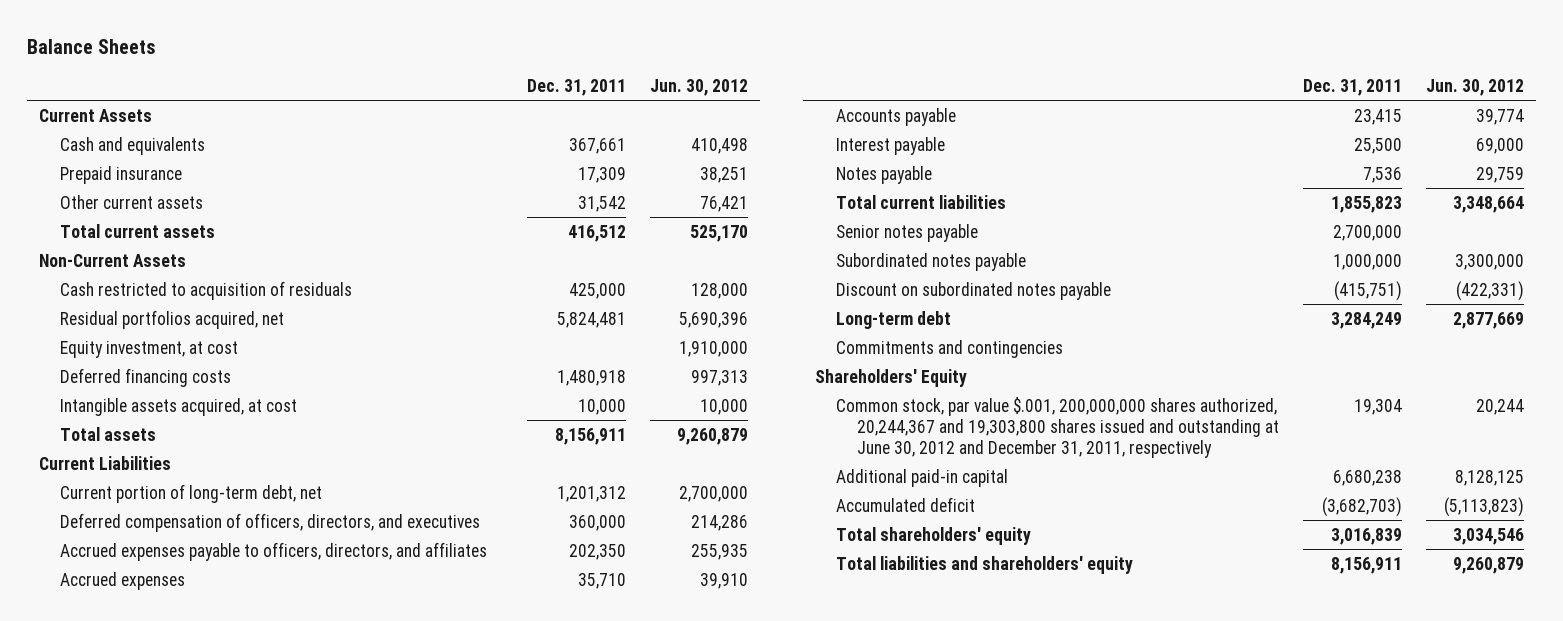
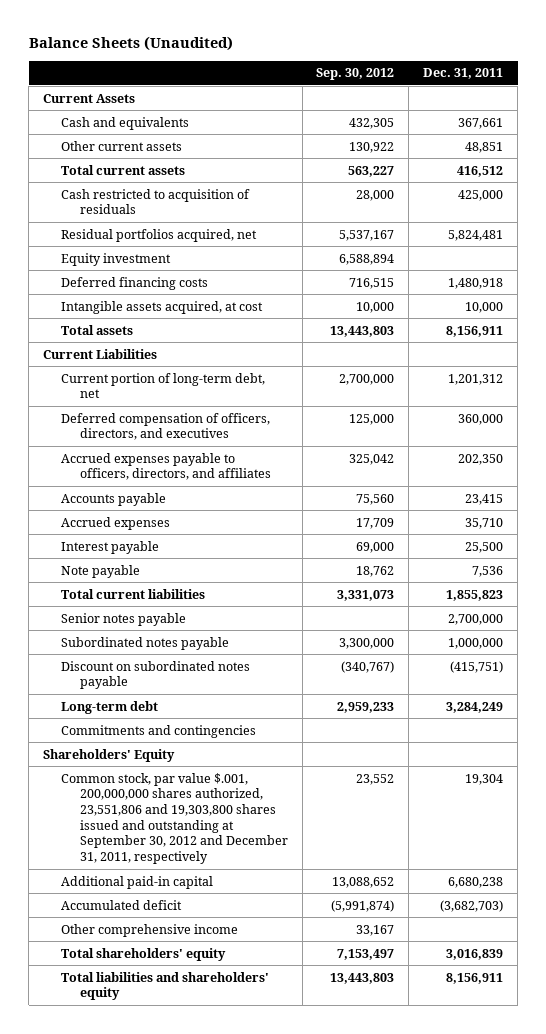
- Balance Sheets
+ Balance Sheets (Unaudited)
- | Dec. 31, 2011 | Jun. 30, 2012
+ | Sep. 30, 2012 | Dec. 31, 2011
- Prepaid insurance | 17,309 | 38,251
- Other current assets | 31,542 | 76,421
+ Other current assets | 130,922 | 48,851
- Non-Current Assets
- Equity investment, at cost | | 1,910,000
+ Equity investment | 6,588,894 |
moved down: Accrued expenses | 17,709 | 35,710
- Notes payable | 7,536 | 29,759
+ Note payable | 18,762 | 7,536
- Common stock, par value $.001, 200,000,000 shares authorized, 20,244,367 and 19,303,800 shares issued and outstanding at June 30, 2012 and December 31, 2011, respectively | 19,304 | 20,244
+ Common stock, par value $.001, 200,000,000 shares authorized, 23,551,806 and 19,303,800 shares issued and outstanding at September 30, 2012 and December 31, 2011, respectively | 23,552 | 19,304
+ Other comprehensive income | 33,167 |

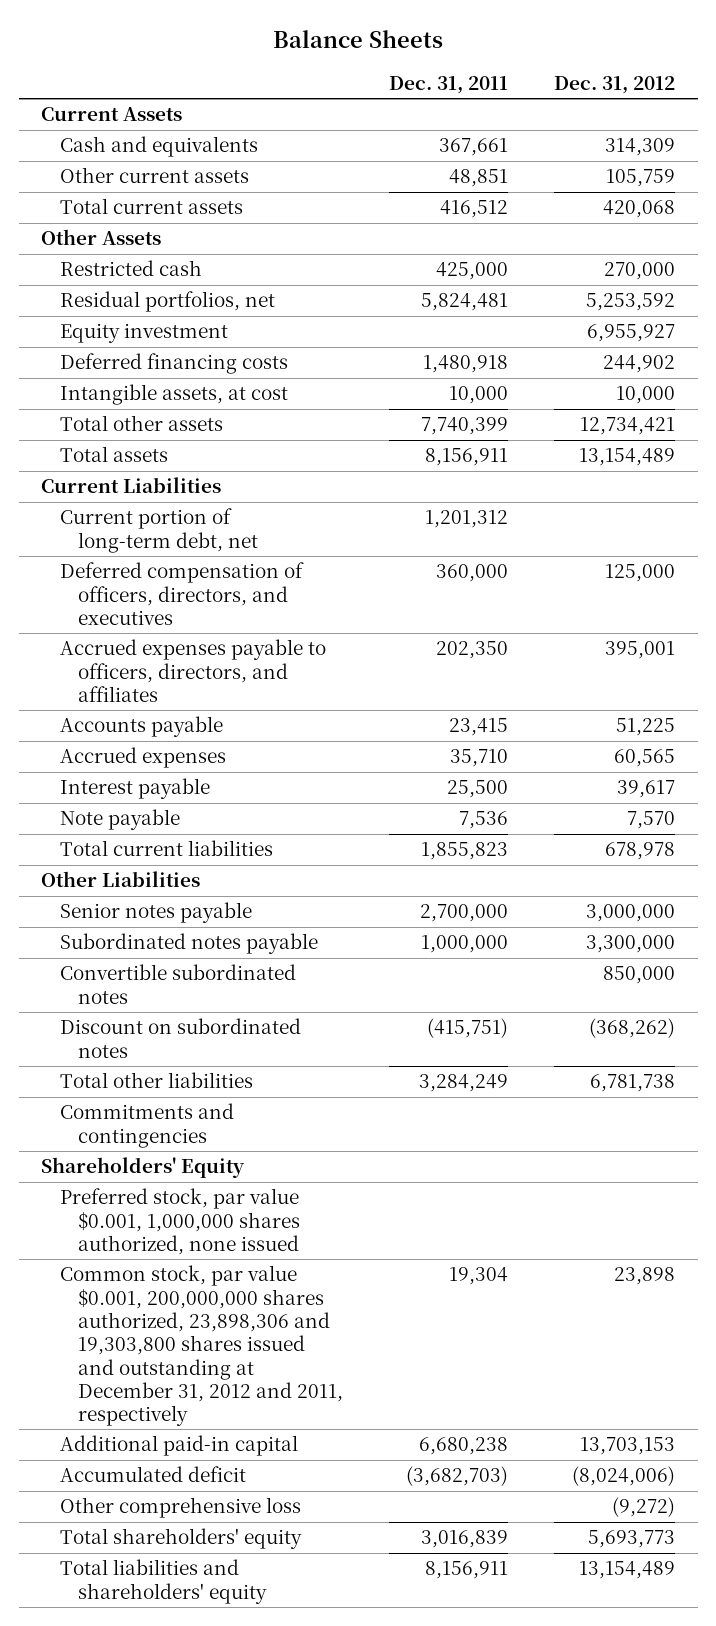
- Balance Sheets (Unaudited)
+ Balance Sheets
- | Sep. 30, 2012 | Dec. 31, 2011
+ | Dec. 31, 2011 | Dec. 31, 2012
- Cash restricted to acquisition of residuals | 28,000 | 425,000
- Residual portfolios acquired, net | 5,537,167 | 5,824,481
+ Other Assets
+ Restricted cash | 425,000 | 270,000
+ Residual portfolios, net | 5,824,481 | 5,253,592
- Intangible assets acquired, at cost | 10,000 | 10,000
+ Intangible assets, at cost | 10,000 | 10,000
+ Total other assets | 7,740,399 | 12,734,421
+ Other Liabilities
- Discount on subordinated notes payable | (340,767) | (415,751)
- Long-term debt | 2,959,233 | 3,284,249
+ Convertible subordinated notes | | 850,000
+ Discount on subordinated notes | (415,751) | (368,262)
+ Total other liabilities | 3,284,249 | 6,781,738
- Common stock, par value $.001, 200,000,000 shares authorized, 23,551,806 and 19,303,800 shares issued and outstanding at September 30, 2012 and December 31, 2011, respectively | 23,552 | 19,304
+ Preferred stock, par value $0.001, 1,000,000 shares authorized, none issued
+ Common stock, par value $0.001, 200,000,000 shares authorized, 23,898,306 and 19,303,800 shares issued and outstanding at December 31, 2012 and 2011, respectively | 19,304 | 23,898
- Other comprehensive income | 33,167 |
+ Other comprehensive loss | | (9,272)

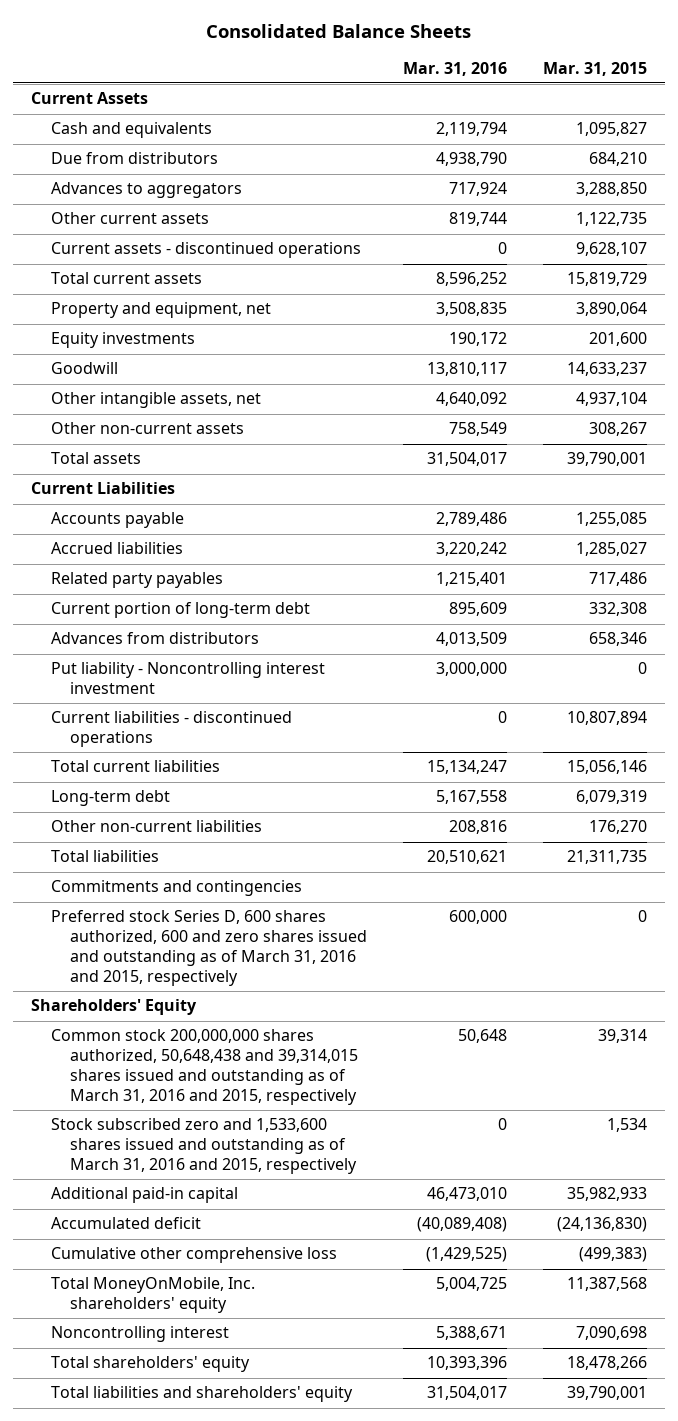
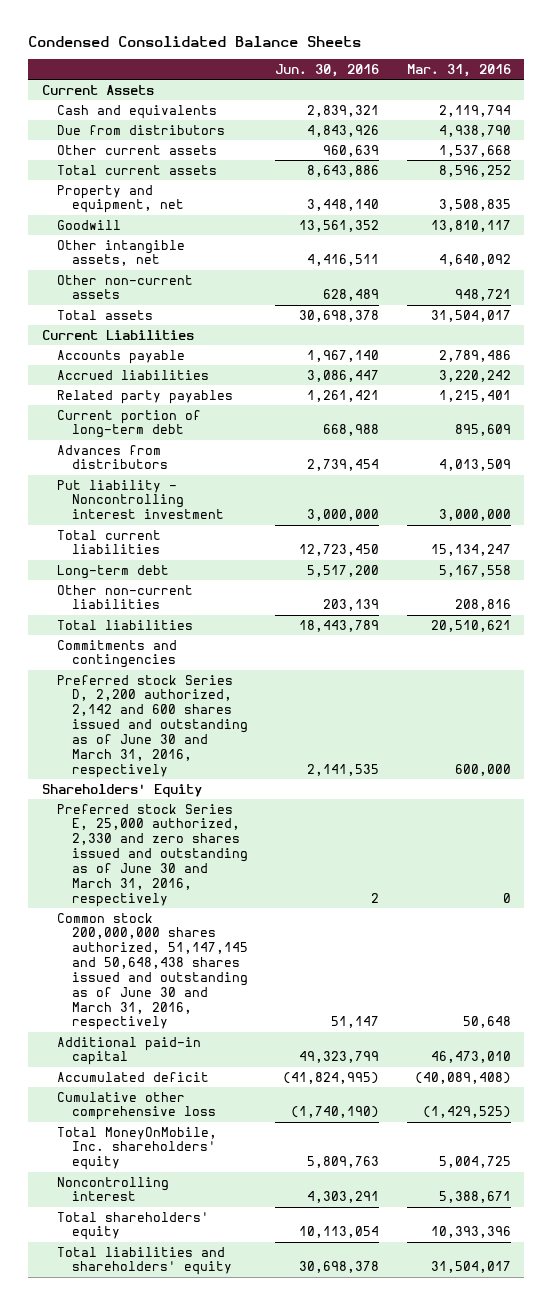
- Consolidated Balance Sheets
+ Condensed Consolidated Balance Sheets
- | Mar. 31, 2016 | Mar. 31, 2015
+ | Jun. 30, 2016 | Mar. 31, 2016
- Advances to aggregators | 717,924 | 3,288,850
- Other current assets | 819,744 | 1,122,735
- Current assets - discontinued operations | 0 | 9,628,107
+ Other current assets | 960,639 | 1,537,668
- Equity investments | 190,172 | 201,600
- Other non-current assets | 758,549 | 308,267
+ Other non-current assets | 628,489 | 948,721
- Current liabilities - discontinued operations | 0 | 10,807,894
- Preferred stock Series D, 600 shares authorized, 600 and zero shares issued and outstanding as of March 31, 2016 and 2015, respectively | 600,000 | 0
+ Preferred stock Series D, 2,200 authorized, 2,142 and 600 shares issued and outstanding as of June 30 and March 31, 2016, respectively | 2,141,535 | 600,000
- Common stock 200,000,000 shares authorized, 50,648,438 and 39,314,015 shares issued and outstanding as of March 31, 2016 and 2015, respectively | 50,648 | 39,314
- Stock subscribed zero and 1,533,600 shares issued and outstanding as of March 31, 2016 and 2015, respectively | 0 | 1,534
+ Preferred stock Series E, 25,000 authorized, 2,330 and zero shares issued and outstanding as of June 30 and March 31, 2016, respectively | 2 | 0
+ Common stock 200,000,000 shares authorized, 51,147,145 and 50,648,438 shares issued and outstanding as of June 30 and March 31, 2016, respectively | 51,147 | 50,648

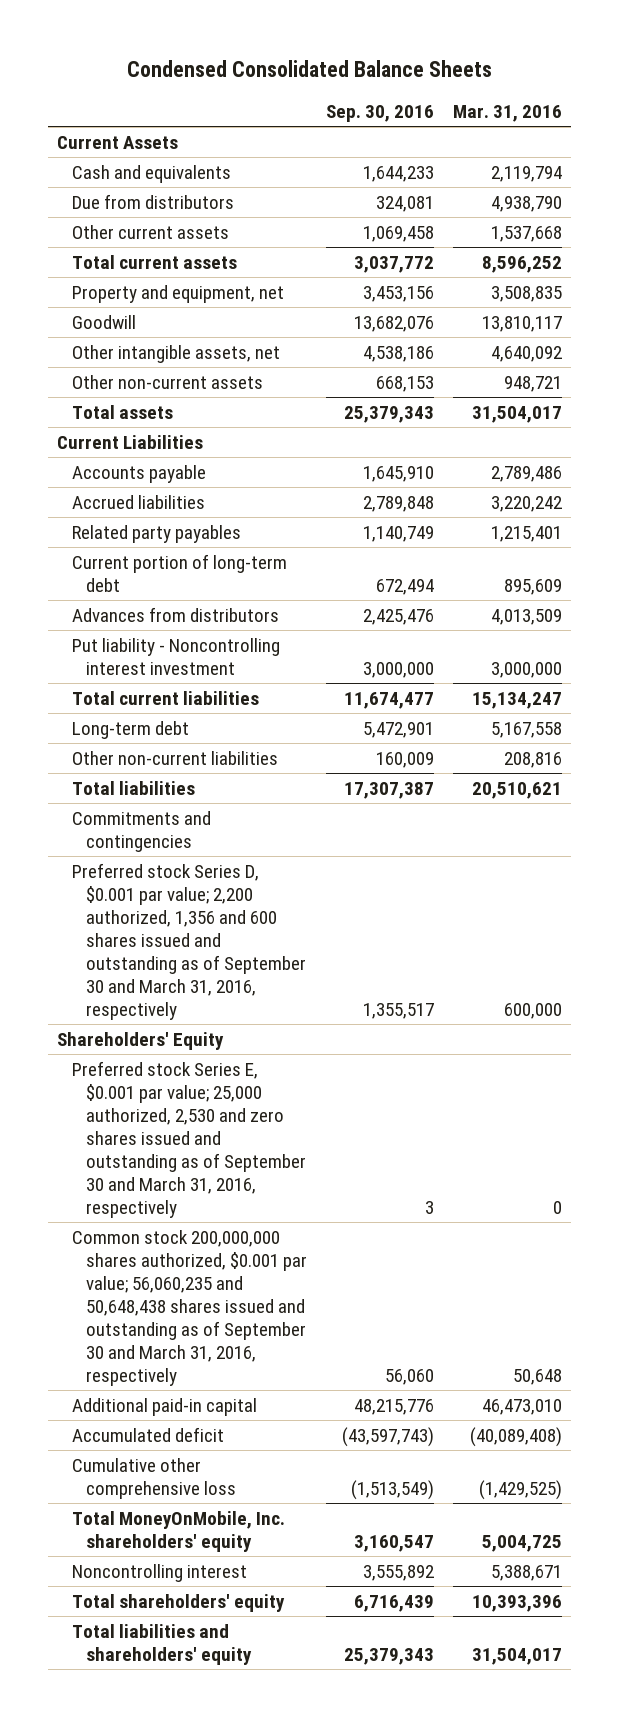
- | Jun. 30, 2016 | Mar. 31, 2016
+ | Sep. 30, 2016 | Mar. 31, 2016
- Preferred stock Series D, 2,200 authorized, 2,142 and 600 shares issued and outstanding as of June 30 and March 31, 2016, respectively | 2,141,535 | 600,000
+ Preferred stock Series D, $0.001 par value; 2,200 authorized, 1,356 and 600 shares issued and outstanding as of September 30 and March 31, 2016, respectively | 1,355,517 | 600,000
- Preferred stock Series E, 25,000 authorized, 2,330 and zero shares issued and outstanding as of June 30 and March 31, 2016, respectively | 2 | 0
- Common stock 200,000,000 shares authorized, 51,147,145 and 50,648,438 shares issued and outstanding as of June 30 and March 31, 2016, respectively | 51,147 | 50,648
+ Preferred stock Series E, $0.001 par value; 25,000 authorized, 2,530 and zero shares issued and outstanding as of September 30 and March 31, 2016, respectively | 3 | 0
+ Common stock 200,000,000 shares authorized, $0.001 par value; 56,060,235 and 50,648,438 shares issued and outstanding as of September 30 and March 31, 2016, respectively | 56,060 | 50,648

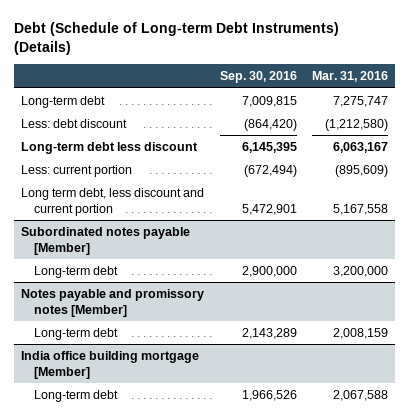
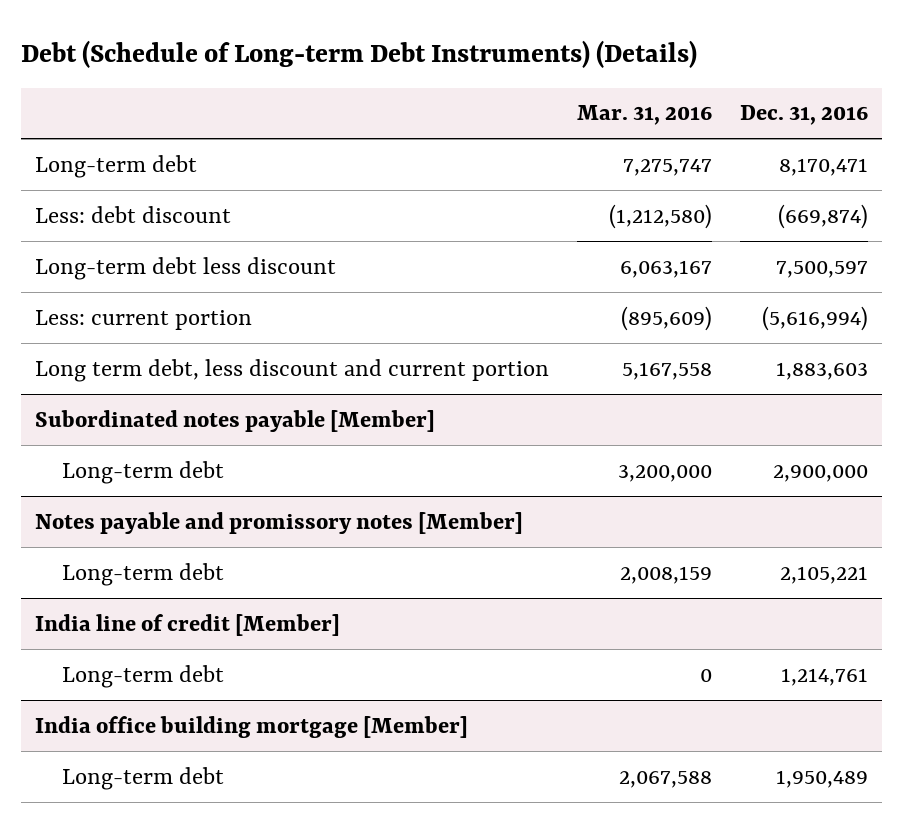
- | Sep. 30, 2016 | Mar. 31, 2016
+ | Mar. 31, 2016 | Dec. 31, 2016
+ India line of credit [Member]
+ Long-term debt | 0 | 1,214,761

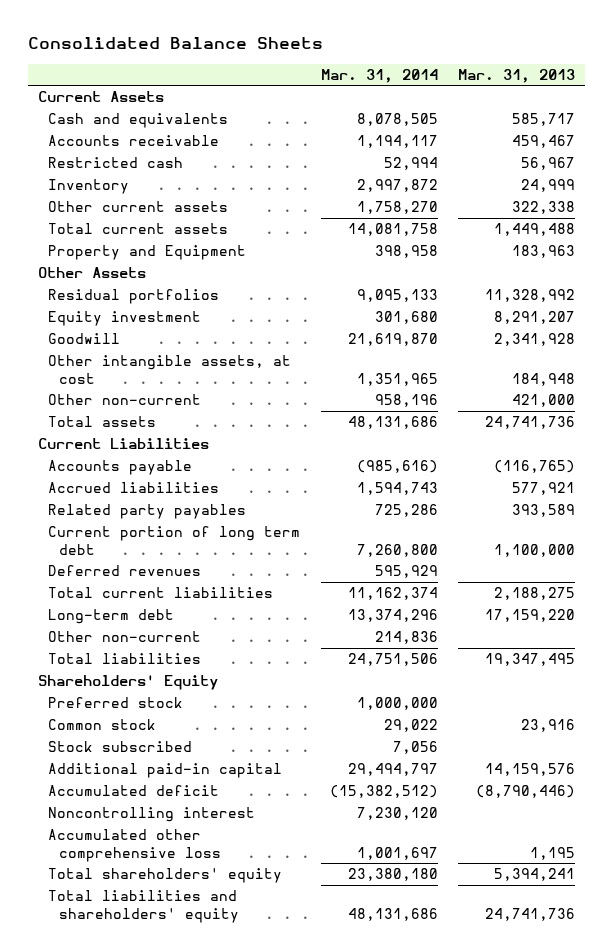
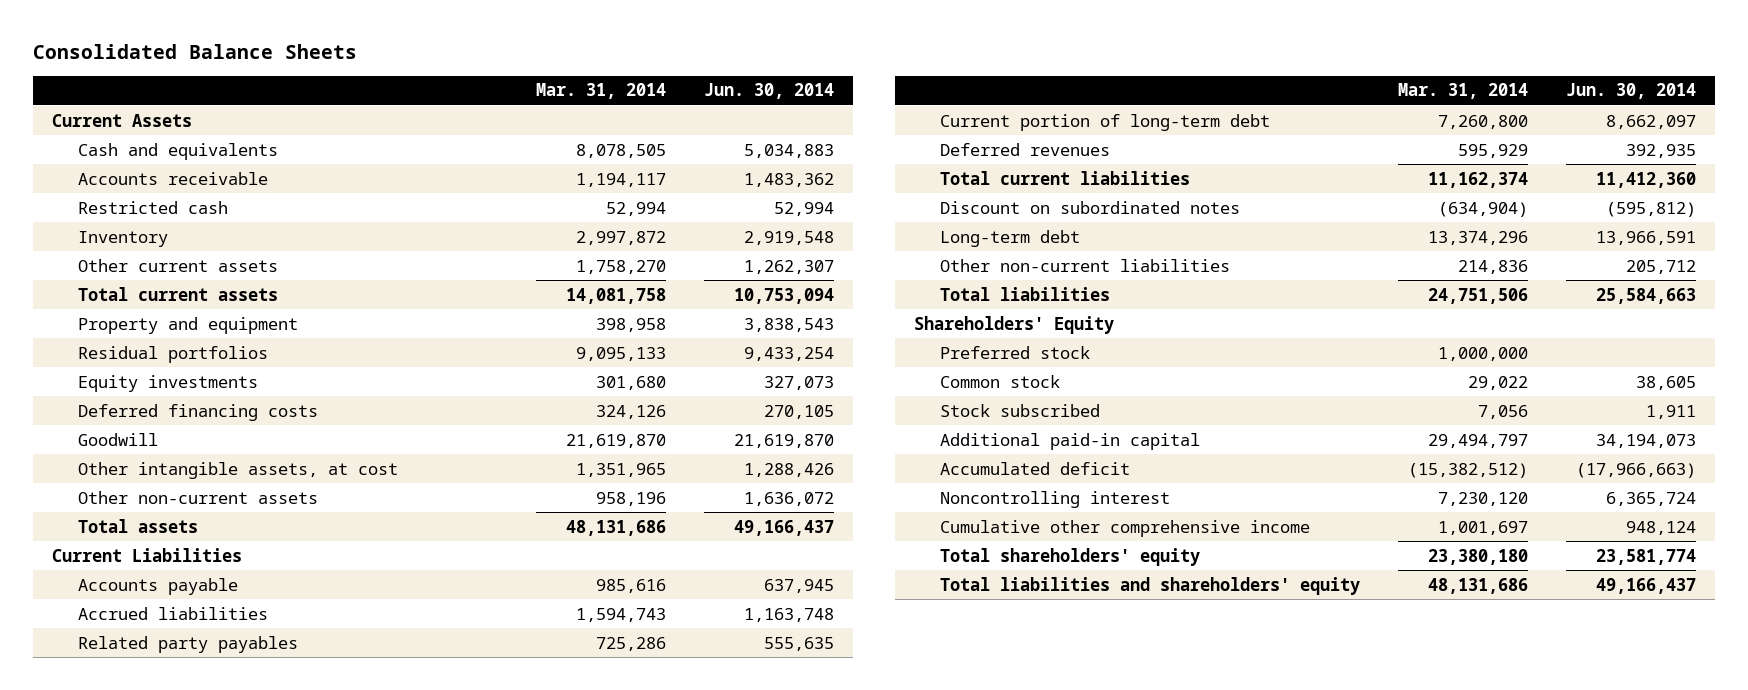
- | Mar. 31, 2014 | Mar. 31, 2013
+ | Mar. 31, 2014 | Jun. 30, 2014
- Property and Equipment | 398,958 | 183,963
- Other Assets
+ Property and equipment | 398,958 | 3,838,543
- Equity investment | 301,680 | 8,291,207
+ Equity investments | 301,680 | 327,073
+ Deferred financing costs | 324,126 | 270,105
- Other non-current | 958,196 | 421,000
+ Other non-current assets | 958,196 | 1,636,072
- Accounts payable | (985,616) | (116,765)
+ Accounts payable | 985,616 | 637,945
- Current portion of long term debt | 7,260,800 | 1,100,000
+ Current portion of long-term debt | 7,260,800 | 8,662,097
+ Discount on subordinated notes | (634,904) | (595,812)
- Other non-current | 214,836 |
+ Other non-current liabilities | 214,836 | 205,712
- Accumulated other comprehensive loss | 1,001,697 | 1,195
+ Cumulative other comprehensive income | 1,001,697 | 948,124

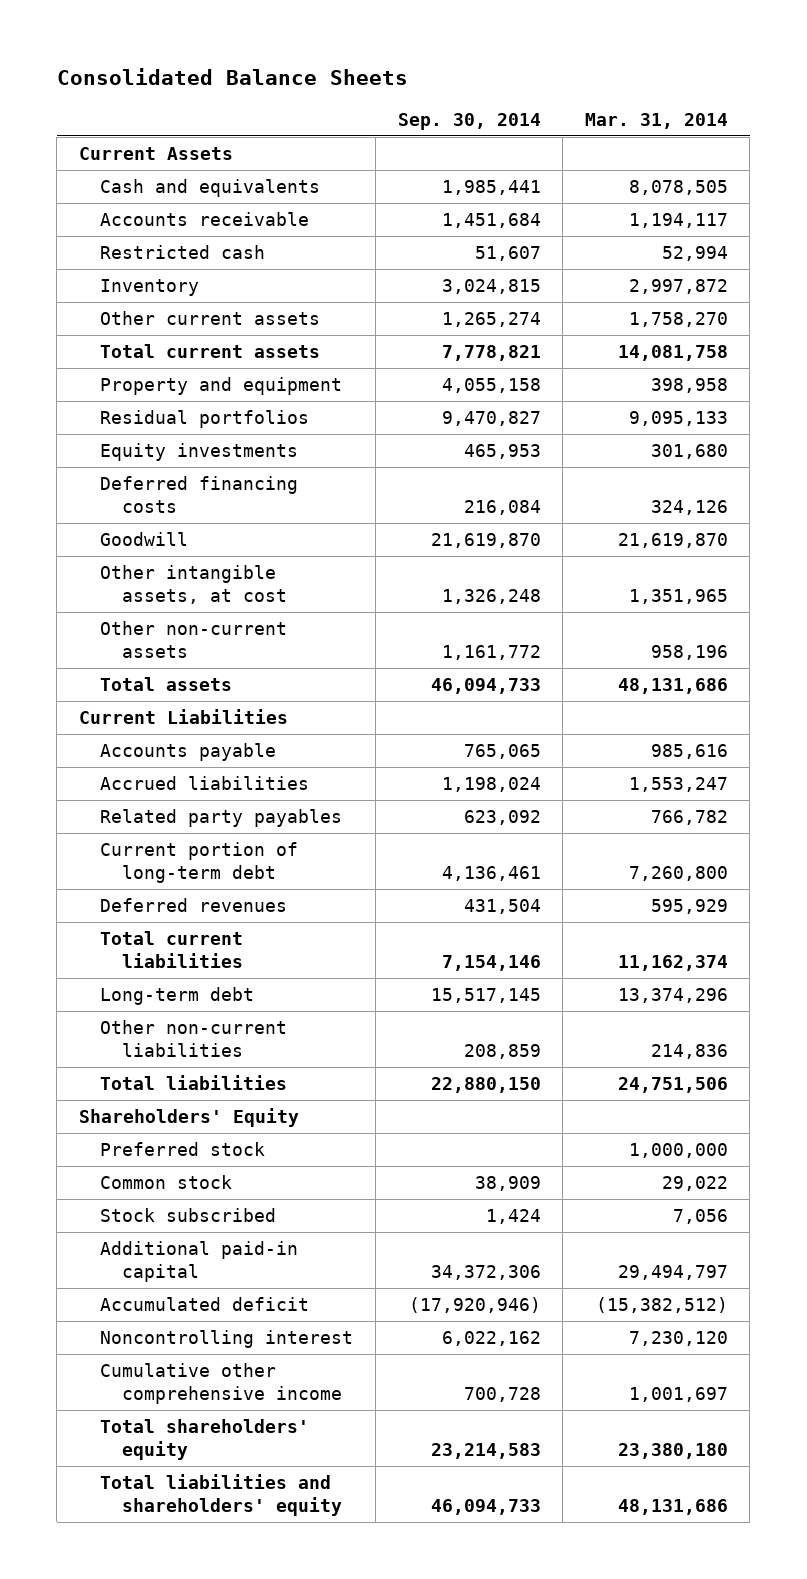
- | Mar. 31, 2014 | Jun. 30, 2014
+ | Sep. 30, 2014 | Mar. 31, 2014
- Accrued liabilities | 1,594,743 | 1,163,748
- Related party payables | 725,286 | 555,635
+ Accrued liabilities | 1,198,024 | 1,553,247
+ Related party payables | 623,092 | 766,782
- Discount on subordinated notes | (634,904) | (595,812)

